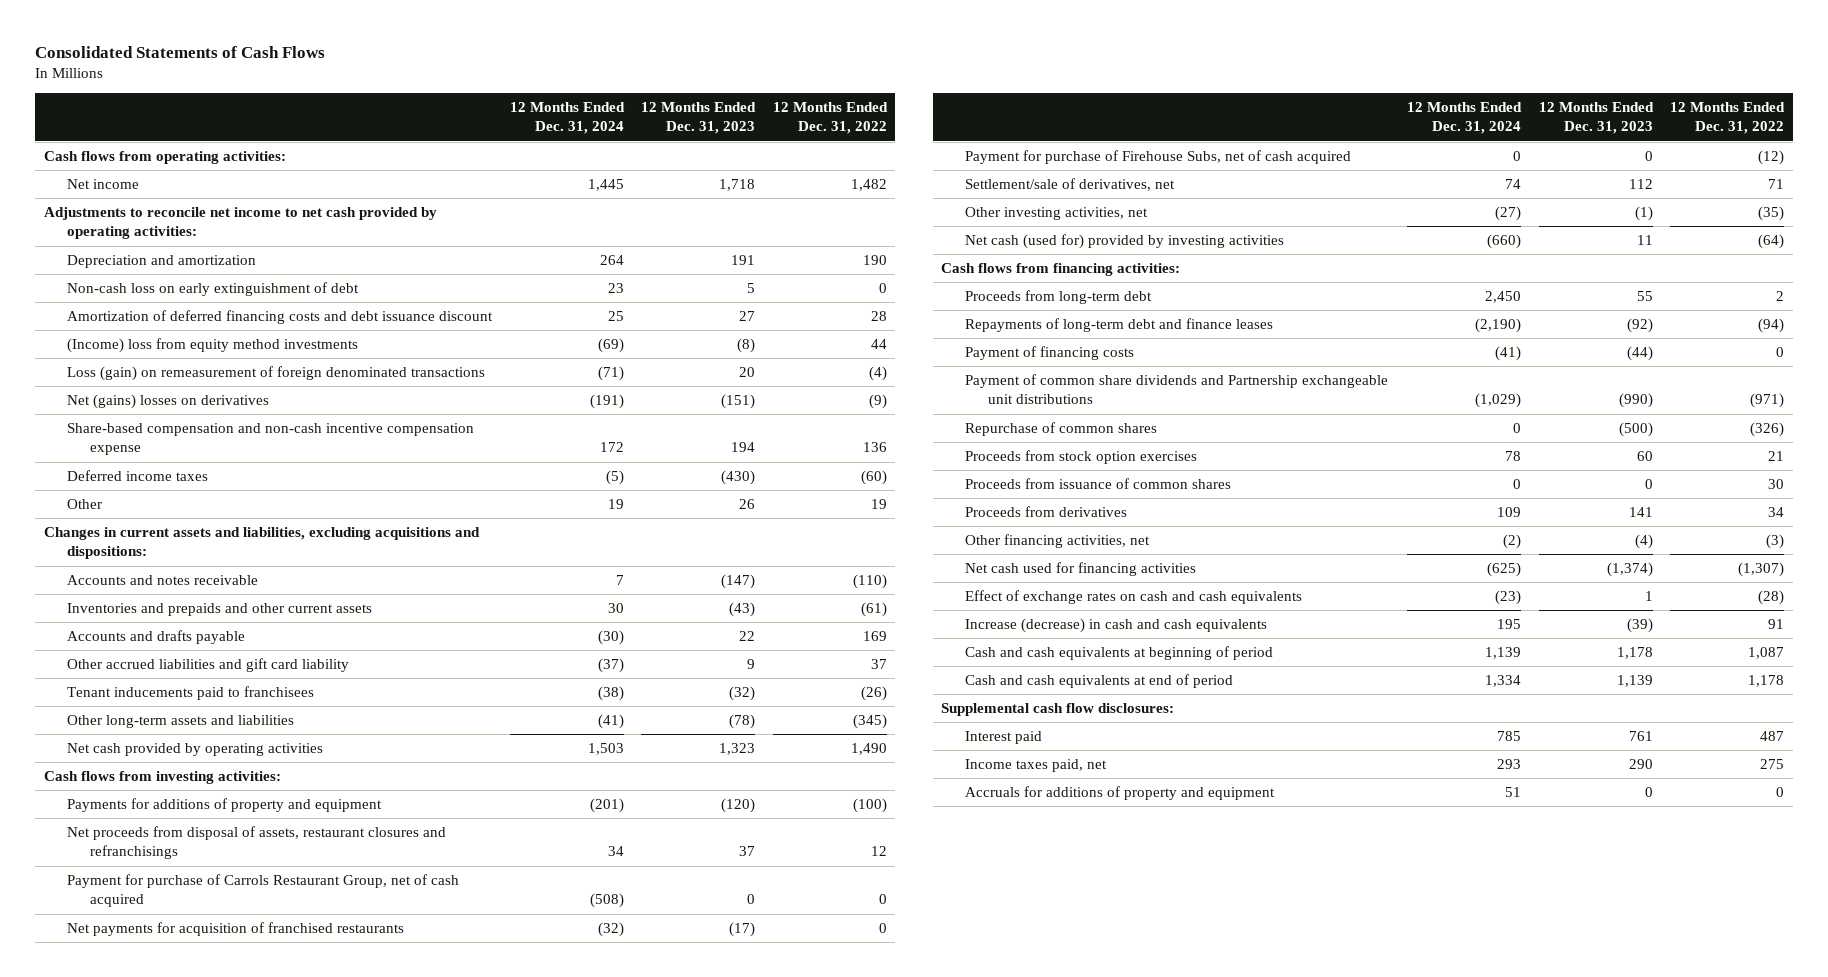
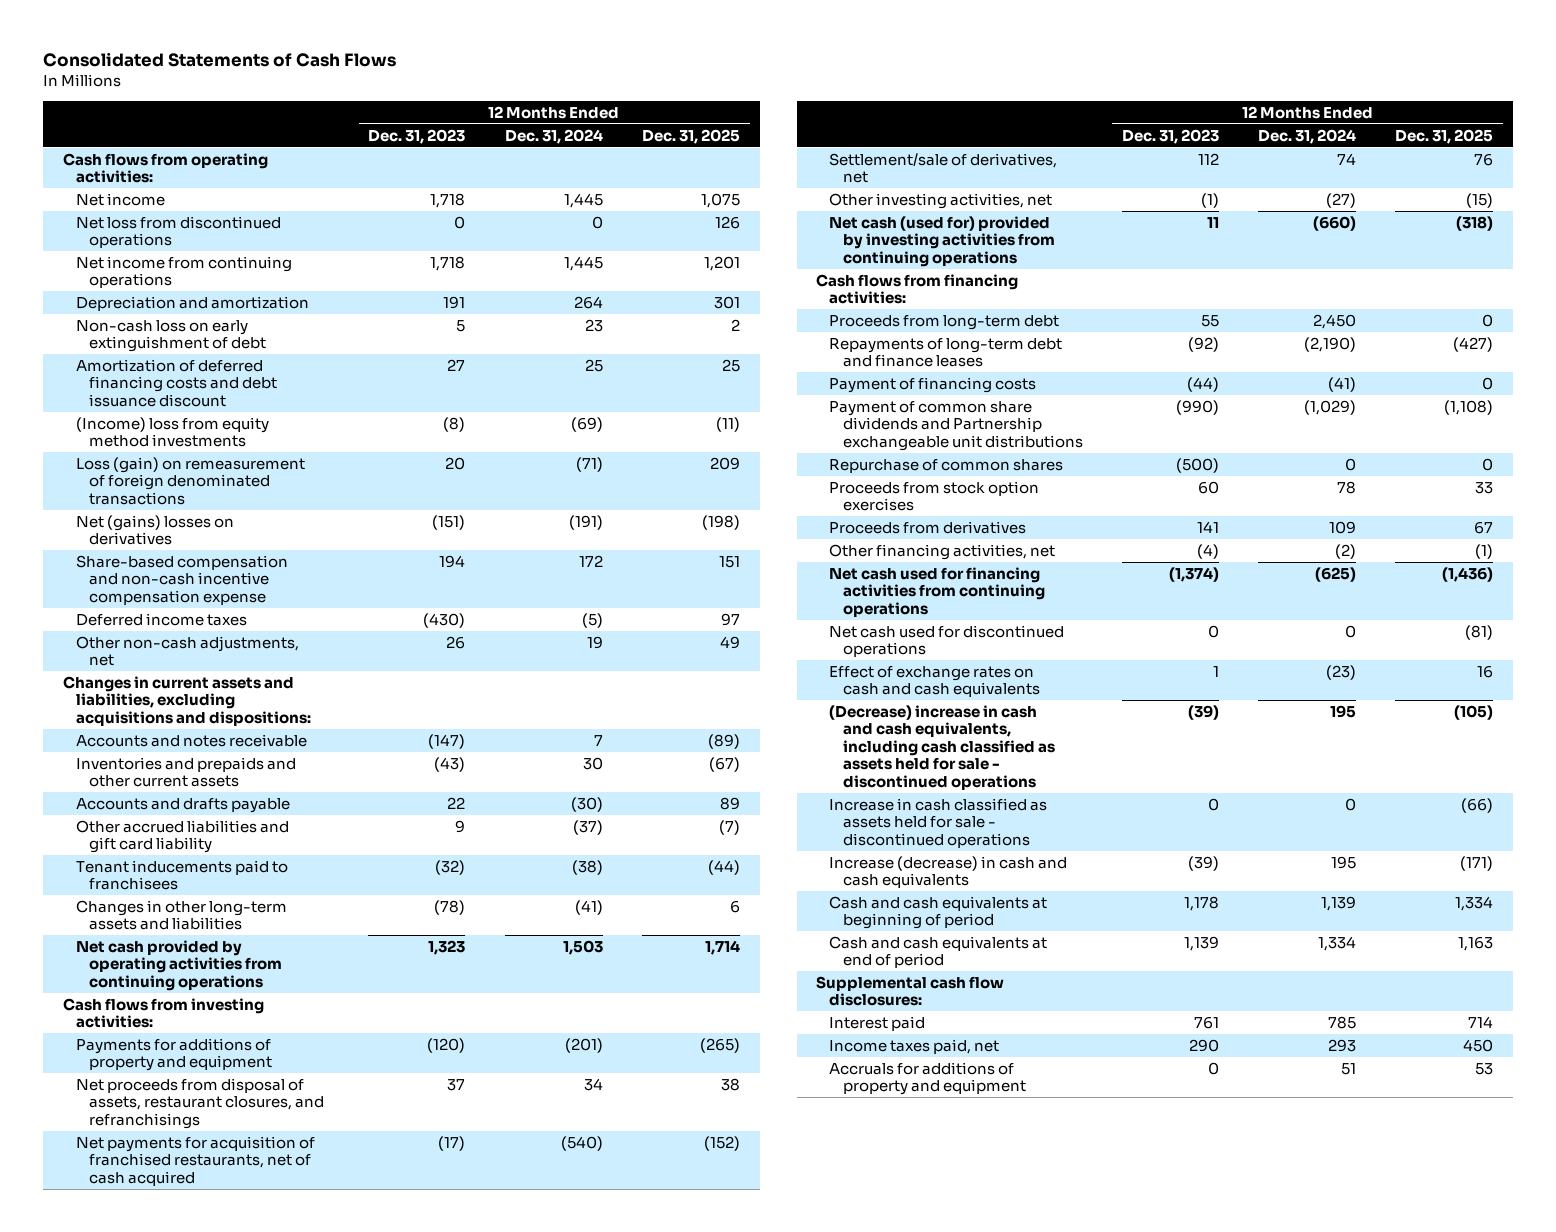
- | 12 Months Ended Dec. 31, 2024 | 12 Months Ended Dec. 31, 2023 | 12 Months Ended Dec. 31, 2022
+ | 12 Months Ended Dec. 31, 2023 | 12 Months Ended Dec. 31, 2024 | 12 Months Ended Dec. 31, 2025
- Adjustments to reconcile net income to net cash provided by operating activities:
+ Net loss from discontinued operations | 0 | 0 | 126
+ Net income from continuing operations | 1,718 | 1,445 | 1,201
- Other | 19 | 26 | 19
+ Other non-cash adjustments, net | 26 | 19 | 49
- Other long-term assets and liabilities | (41) | (78) | (345)
- Net cash provided by operating activities | 1,503 | 1,323 | 1,490
+ Changes in other long-term assets and liabilities | (78) | (41) | 6
+ Net cash provided by operating activities from continuing operations | 1,323 | 1,503 | 1,714
- Net proceeds from disposal of assets, restaurant closures and refranchisings | 34 | 37 | 12
- Payment for purchase of Carrols Restaurant Group, net of cash acquired | (508) | 0 | 0
- Net payments for acquisition of franchised restaurants | (32) | (17) | 0
- Payment for purchase of Firehouse Subs, net of cash acquired | 0 | 0 | (12)
+ Net proceeds from disposal of assets, restaurant closures, and refranchisings | 37 | 34 | 38
+ Net payments for acquisition of franchised restaurants, net of cash acquired | (17) | (540) | (152)
- Net cash (used for) provided by investing activities | (660) | 11 | (64)
+ Net cash (used for) provided by investing activities from continuing operations | 11 | (660) | (318)
- Proceeds from issuance of common shares | 0 | 0 | 30
- Net cash used for financing activities | (625) | (1,374) | (1,307)
+ Net cash used for financing activities from continuing operations | (1,374) | (625) | (1,436)
+ Net cash used for discontinued operations | 0 | 0 | (81)
+ (Decrease) increase in cash and cash equivalents, including cash classified as assets held for sale - discontinued operations | (39) | 195 | (105)
+ Increase in cash classified as assets held for sale - discontinued operations | 0 | 0 | (66)

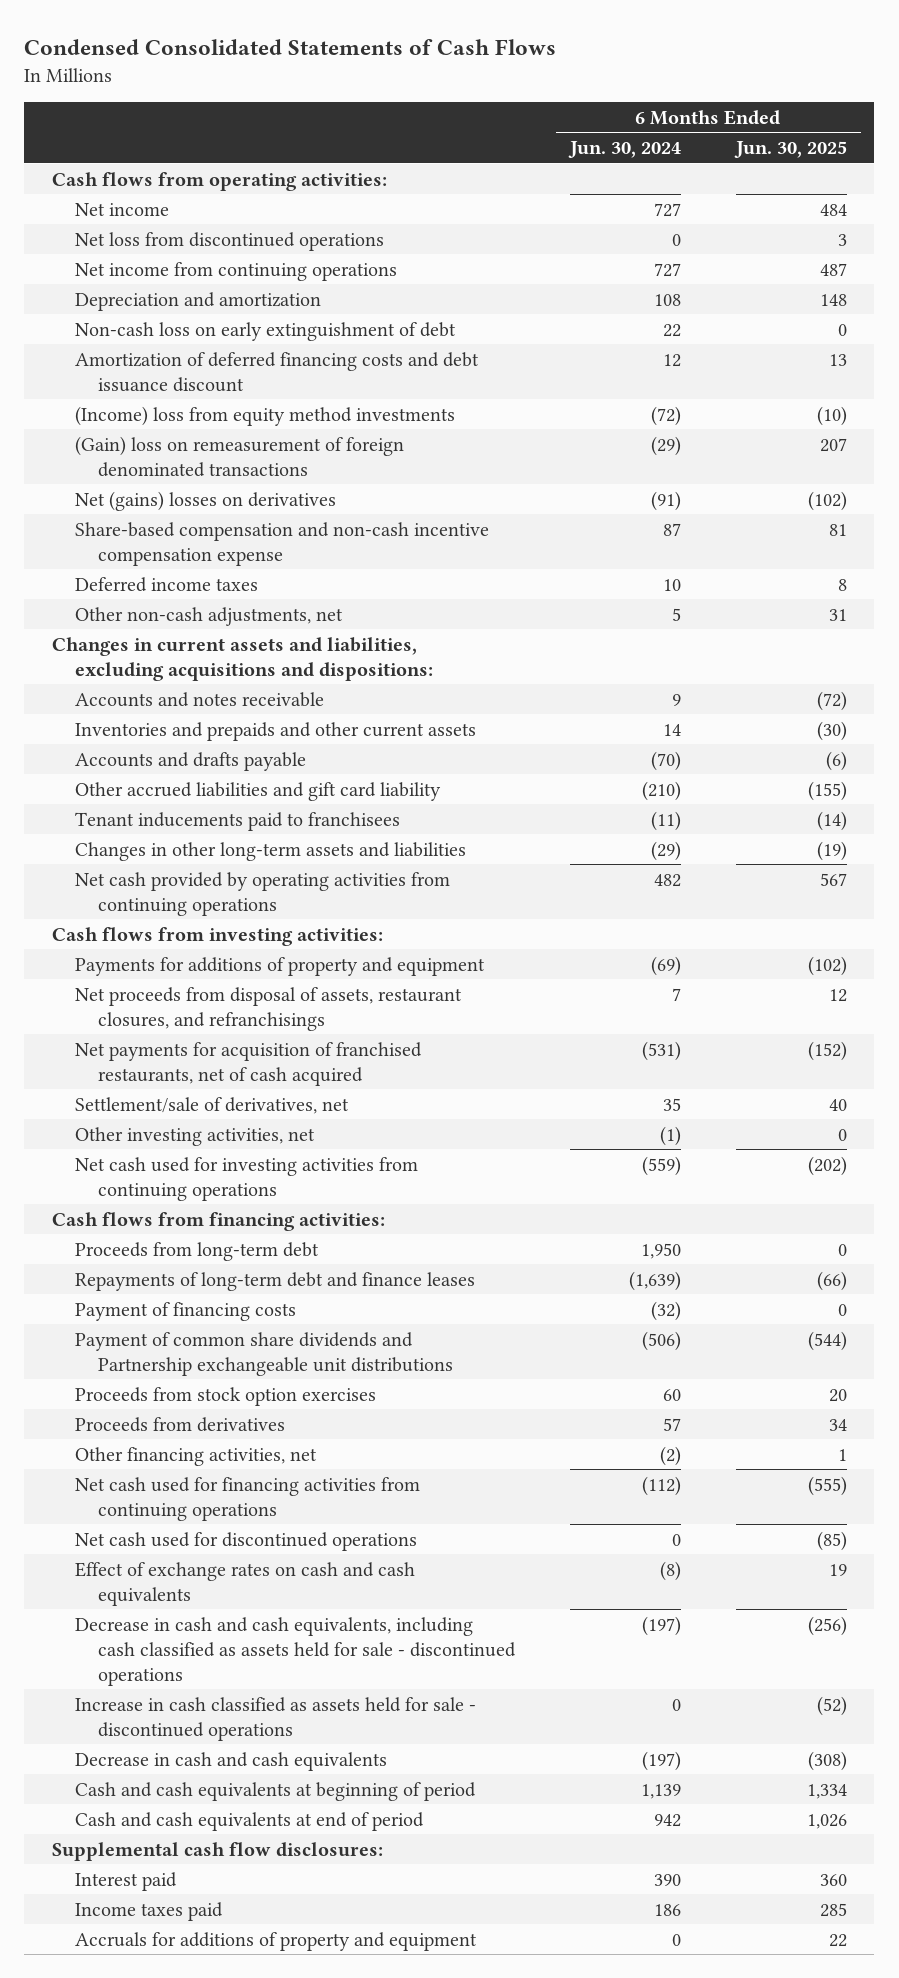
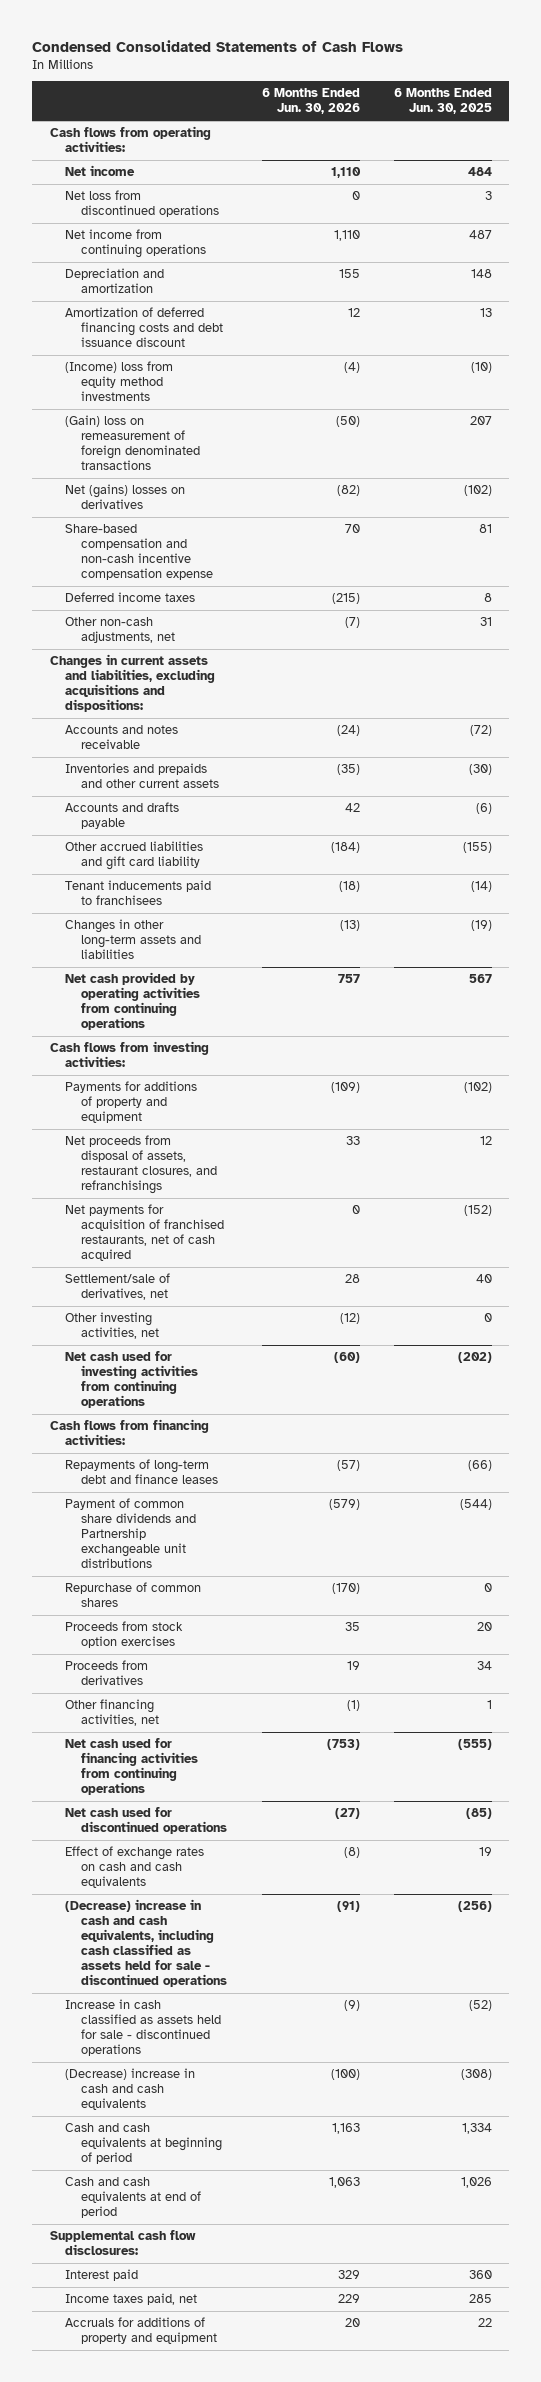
- | 6 Months Ended Jun. 30, 2024 | 6 Months Ended Jun. 30, 2025
+ | 6 Months Ended Jun. 30, 2026 | 6 Months Ended Jun. 30, 2025
- Non-cash loss on early extinguishment of debt | 22 | 0
- Proceeds from long-term debt | 1,950 | 0
- Payment of financing costs | (32) | 0
+ Repurchase of common shares | (170) | 0
- Decrease in cash and cash equivalents, including cash classified as assets held for sale - discontinued operations | (197) | (256)
+ (Decrease) increase in cash and cash equivalents, including cash classified as assets held for sale - discontinued operations | (91) | (256)
- Decrease in cash and cash equivalents | (197) | (308)
+ (Decrease) increase in cash and cash equivalents | (100) | (308)
- Income taxes paid | 186 | 285
+ Income taxes paid, net | 229 | 285

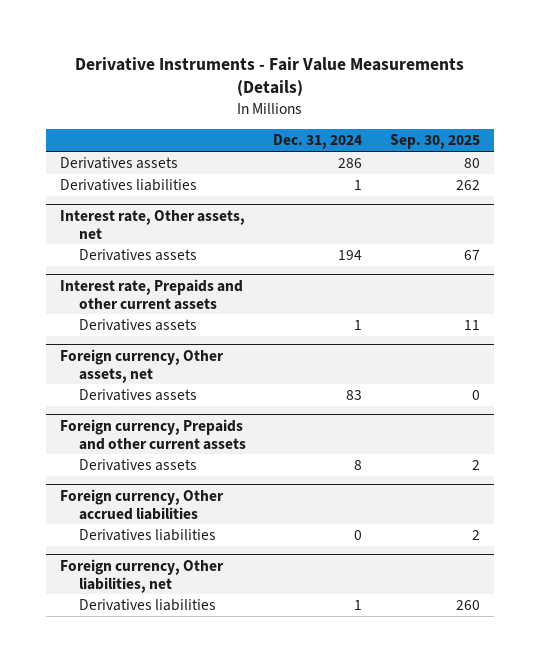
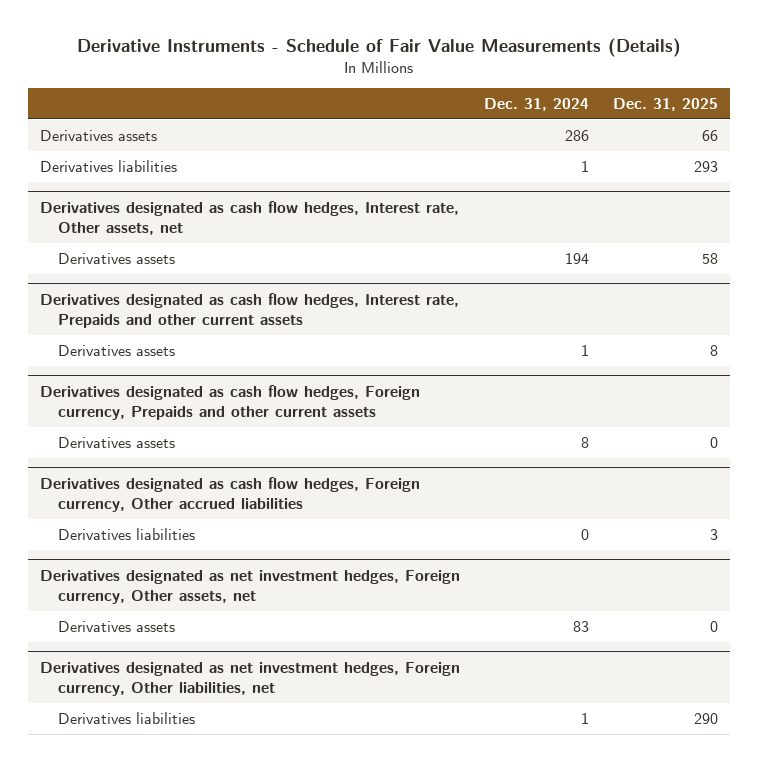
- Derivative Instruments - Fair Value Measurements (Details)
+ Derivative Instruments - Schedule of Fair Value Measurements (Details)
- | Dec. 31, 2024 | Sep. 30, 2025
+ | Dec. 31, 2024 | Dec. 31, 2025
- Interest rate, Other assets, net
+ Derivatives designated as cash flow hedges, Interest rate, Other assets, net
- Interest rate, Prepaids and other current assets
+ Derivatives designated as cash flow hedges, Interest rate, Prepaids and other current assets
- Foreign currency, Other assets, net
- Derivatives assets | 83 | 0
- Foreign currency, Prepaids and other current assets
+ Derivatives designated as cash flow hedges, Foreign currency, Prepaids and other current assets
- Foreign currency, Other accrued liabilities
+ Derivatives designated as cash flow hedges, Foreign currency, Other accrued liabilities
- Foreign currency, Other liabilities, net
+ Derivatives designated as net investment hedges, Foreign currency, Other assets, net
+ Derivatives assets | 83 | 0
+ Derivatives designated as net investment hedges, Foreign currency, Other liabilities, net

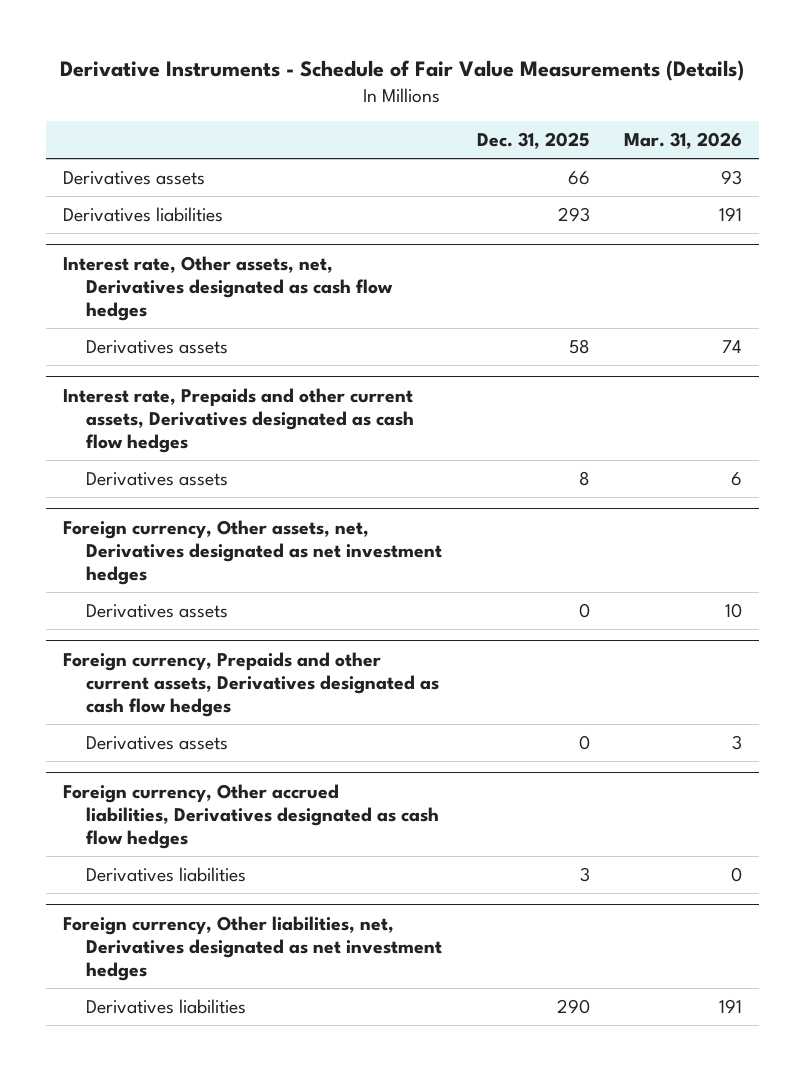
- | Dec. 31, 2024 | Dec. 31, 2025
+ | Dec. 31, 2025 | Mar. 31, 2026
- Derivatives designated as cash flow hedges, Interest rate, Other assets, net
+ Interest rate, Other assets, net, Derivatives designated as cash flow hedges
- Derivatives designated as cash flow hedges, Interest rate, Prepaids and other current assets
+ Interest rate, Prepaids and other current assets, Derivatives designated as cash flow hedges
- Derivatives designated as cash flow hedges, Foreign currency, Prepaids and other current assets
+ Foreign currency, Other assets, net, Derivatives designated as net investment hedges
- Derivatives designated as cash flow hedges, Foreign currency, Other accrued liabilities
- Derivatives liabilities | 0 | 3
- Derivatives designated as net investment hedges, Foreign currency, Other assets, net
+ Foreign currency, Prepaids and other current assets, Derivatives designated as cash flow hedges
- Derivatives designated as net investment hedges, Foreign currency, Other liabilities, net
+ Foreign currency, Other accrued liabilities, Derivatives designated as cash flow hedges
+ Derivatives liabilities | 3 | 0
+ Foreign currency, Other liabilities, net, Derivatives designated as net investment hedges

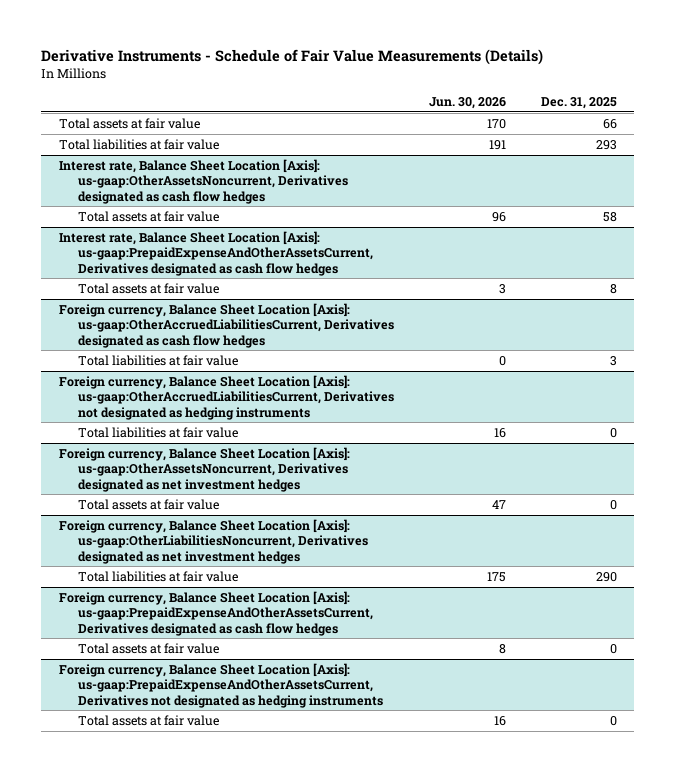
- | Dec. 31, 2025 | Mar. 31, 2026
+ | Jun. 30, 2026 | Dec. 31, 2025
- Derivatives assets | 66 | 93
- Derivatives liabilities | 293 | 191
- Interest rate, Other assets, net, Derivatives designated as cash flow hedges
- Derivatives assets | 58 | 74
- Interest rate, Prepaids and other current assets, Derivatives designated as cash flow hedges
- Derivatives assets | 8 | 6
- Foreign currency, Other assets, net, Derivatives designated as net investment hedges
- Derivatives assets | 0 | 10
- Foreign currency, Prepaids and other current assets, Derivatives designated as cash flow hedges
- Derivatives assets | 0 | 3
- Foreign currency, Other accrued liabilities, Derivatives designated as cash flow hedges
- Derivatives liabilities | 3 | 0
- Foreign currency, Other liabilities, net, Derivatives designated as net investment hedges
- Derivatives liabilities | 290 | 191
+ Total assets at fair value | 170 | 66
+ Total liabilities at fair value | 191 | 293
+ Interest rate, Balance Sheet Location [Axis]: us-gaap:OtherAssetsNoncurrent, Derivatives designated as cash flow hedges
+ Total assets at fair value | 96 | 58
+ Interest rate, Balance Sheet Location [Axis]: us-gaap:PrepaidExpenseAndOtherAssetsCurrent, Derivatives designated as cash flow hedges
+ Total assets at fair value | 3 | 8
+ Foreign currency, Balance Sheet Location [Axis]: us-gaap:OtherAccruedLiabilitiesCurrent, Derivatives designated as cash flow hedges
+ Total liabilities at fair value | 0 | 3
+ Foreign currency, Balance Sheet Location [Axis]: us-gaap:OtherAccruedLiabilitiesCurrent, Derivatives not designated as hedging instruments
+ Total liabilities at fair value | 16 | 0
+ Foreign currency, Balance Sheet Location [Axis]: us-gaap:OtherAssetsNoncurrent, Derivatives designated as net investment hedges
+ Total assets at fair value | 47 | 0
+ Foreign currency, Balance Sheet Location [Axis]: us-gaap:OtherLiabilitiesNoncurrent, Derivatives designated as net investment hedges
+ Total liabilities at fair value | 175 | 290
+ Foreign currency, Balance Sheet Location [Axis]: us-gaap:PrepaidExpenseAndOtherAssetsCurrent, Derivatives designated as cash flow hedges
+ Total assets at fair value | 8 | 0
+ Foreign currency, Balance Sheet Location [Axis]: us-gaap:PrepaidExpenseAndOtherAssetsCurrent, Derivatives not designated as hedging instruments
+ Total assets at fair value | 16 | 0

